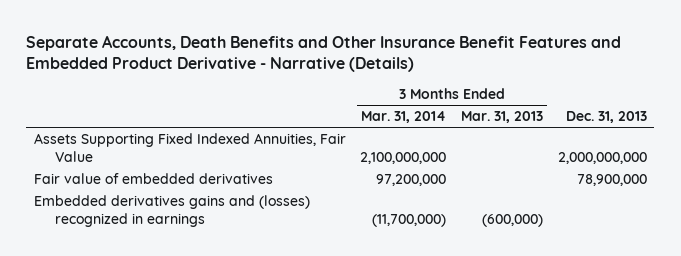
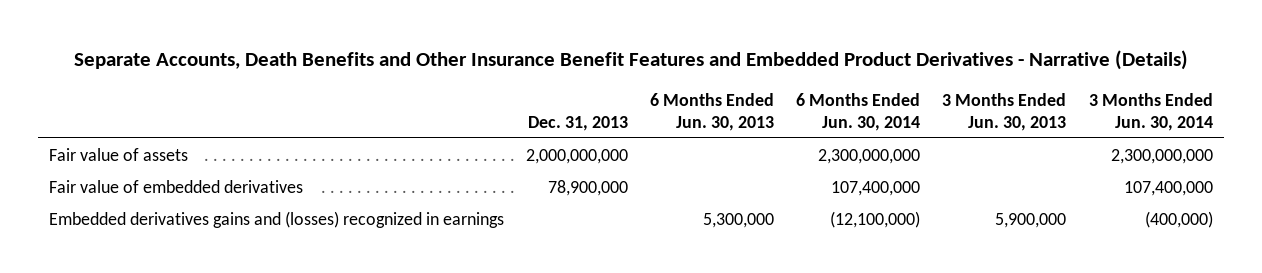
- Separate Accounts, Death Benefits and Other Insurance Benefit Features and Embedded Product Derivative - Narrative (Details)
+ Separate Accounts, Death Benefits and Other Insurance Benefit Features and Embedded Product Derivatives - Narrative (Details)
- | 3 Months Ended Mar. 31, 2014 | 3 Months Ended Mar. 31, 2013 | Dec. 31, 2013
+ | Dec. 31, 2013 | 6 Months Ended Jun. 30, 2013 | 6 Months Ended Jun. 30, 2014 | 3 Months Ended Jun. 30, 2013 | 3 Months Ended Jun. 30, 2014
- Assets Supporting Fixed Indexed Annuities, Fair Value | 2,100,000,000 | | 2,000,000,000
+ Fair value of assets | 2,000,000,000 | | 2,300,000,000 | | 2,300,000,000

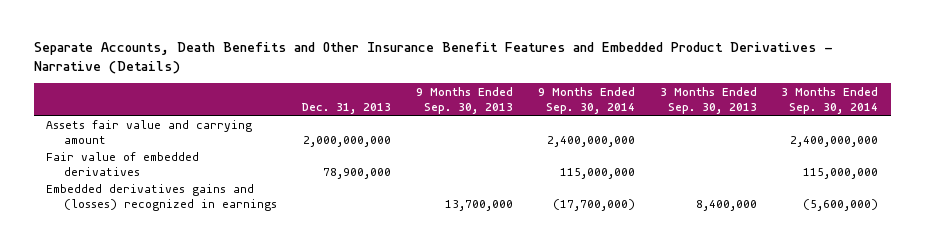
- | Dec. 31, 2013 | 6 Months Ended Jun. 30, 2013 | 6 Months Ended Jun. 30, 2014 | 3 Months Ended Jun. 30, 2013 | 3 Months Ended Jun. 30, 2014
+ | Dec. 31, 2013 | 9 Months Ended Sep. 30, 2013 | 9 Months Ended Sep. 30, 2014 | 3 Months Ended Sep. 30, 2013 | 3 Months Ended Sep. 30, 2014
- Fair value of assets | 2,000,000,000 | | 2,300,000,000 | | 2,300,000,000
+ Assets fair value and carrying amount | 2,000,000,000 | | 2,400,000,000 | | 2,400,000,000

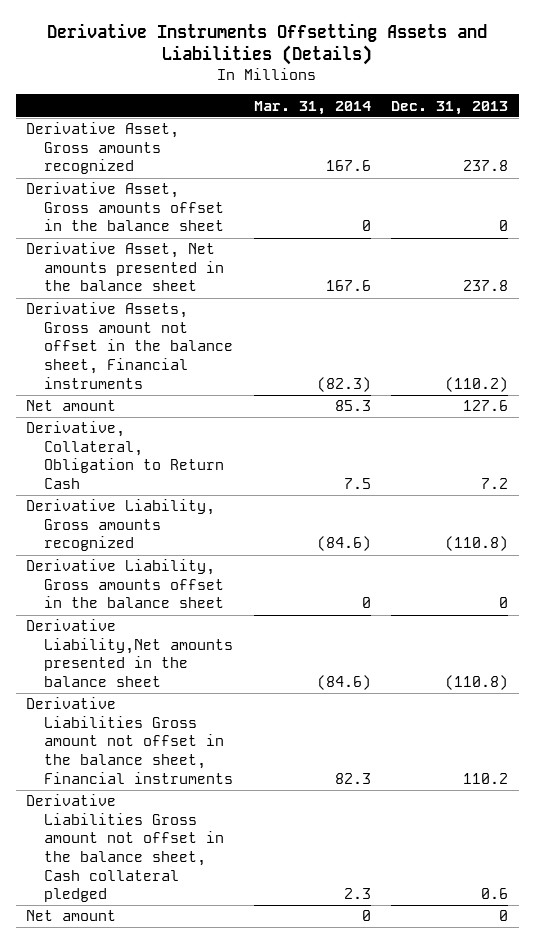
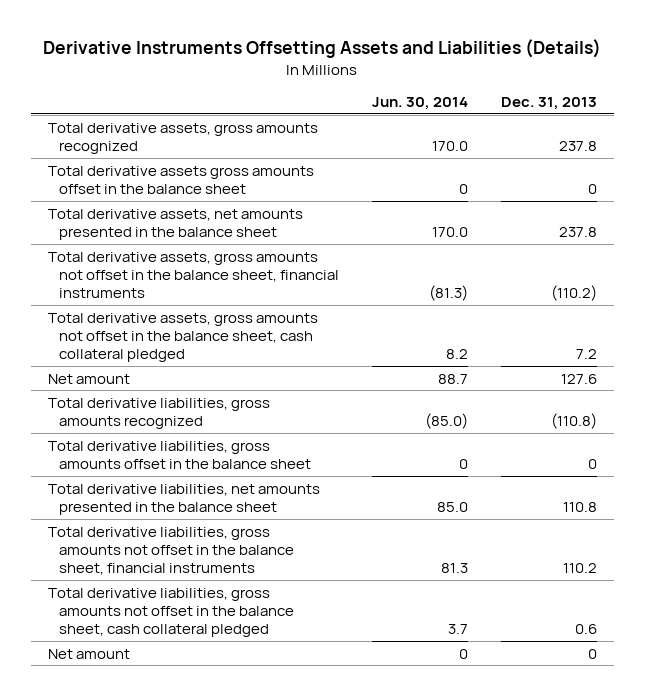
- | Mar. 31, 2014 | Dec. 31, 2013
+ | Jun. 30, 2014 | Dec. 31, 2013
- Derivative Asset, Gross amounts recognized | 167.6 | 237.8
- Derivative Asset, Gross amounts offset in the balance sheet | 0 | 0
- Derivative Asset, Net amounts presented in the balance sheet | 167.6 | 237.8
- Derivative Assets, Gross amount not offset in the balance sheet, Financial instruments | (82.3) | (110.2)
+ Total derivative assets, gross amounts recognized | 170.0 | 237.8
+ Total derivative assets gross amounts offset in the balance sheet | 0 | 0
+ Total derivative assets, net amounts presented in the balance sheet | 170.0 | 237.8
+ Total derivative assets, gross amounts not offset in the balance sheet, financial instruments | (81.3) | (110.2)
+ Total derivative assets, gross amounts not offset in the balance sheet, cash collateral pledged | 8.2 | 7.2
- Derivative, Collateral, Obligation to Return Cash | 7.5 | 7.2
- Derivative Liability, Gross amounts recognized | (84.6) | (110.8)
- Derivative Liability, Gross amounts offset in the balance sheet | 0 | 0
- Derivative Liability,Net amounts presented in the balance sheet | (84.6) | (110.8)
- Derivative Liabilities Gross amount not offset in the balance sheet, Financial instruments | 82.3 | 110.2
- Derivative Liabilities Gross amount not offset in the balance sheet, Cash collateral pledged | 2.3 | 0.6
+ Total derivative liabilities, gross amounts recognized | (85.0) | (110.8)
+ Total derivative liabilities, gross amounts offset in the balance sheet | 0 | 0
+ Total derivative liabilities, net amounts presented in the balance sheet | 85.0 | 110.8
+ Total derivative liabilities, gross amounts not offset in the balance sheet, financial instruments | 81.3 | 110.2
+ Total derivative liabilities, gross amounts not offset in the balance sheet, cash collateral pledged | 3.7 | 0.6

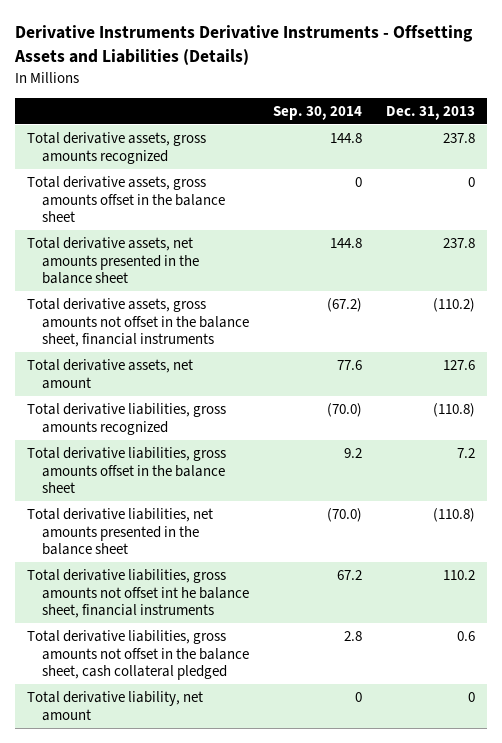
- Derivative Instruments Offsetting Assets and Liabilities (Details)
+ Derivative Instruments Derivative Instruments - Offsetting Assets and Liabilities (Details)
- | Jun. 30, 2014 | Dec. 31, 2013
+ | Sep. 30, 2014 | Dec. 31, 2013
- Total derivative assets gross amounts offset in the balance sheet | 0 | 0
+ Total derivative assets, gross amounts offset in the balance sheet | 0 | 0
- Total derivative assets, gross amounts not offset in the balance sheet, cash collateral pledged | 8.2 | 7.2
- Net amount | 88.7 | 127.6
+ Total derivative assets, net amount | 77.6 | 127.6
- Total derivative liabilities, gross amounts offset in the balance sheet | 0 | 0
- Total derivative liabilities, net amounts presented in the balance sheet | 85.0 | 110.8
- Total derivative liabilities, gross amounts not offset in the balance sheet, financial instruments | 81.3 | 110.2
+ Total derivative liabilities, gross amounts offset in the balance sheet | 9.2 | 7.2
+ Total derivative liabilities, net amounts presented in the balance sheet | (70.0) | (110.8)
+ Total derivative liabilities, gross amounts not offset int he balance sheet, financial instruments | 67.2 | 110.2
- Net amount | 0 | 0
+ Total derivative liability, net amount | 0 | 0

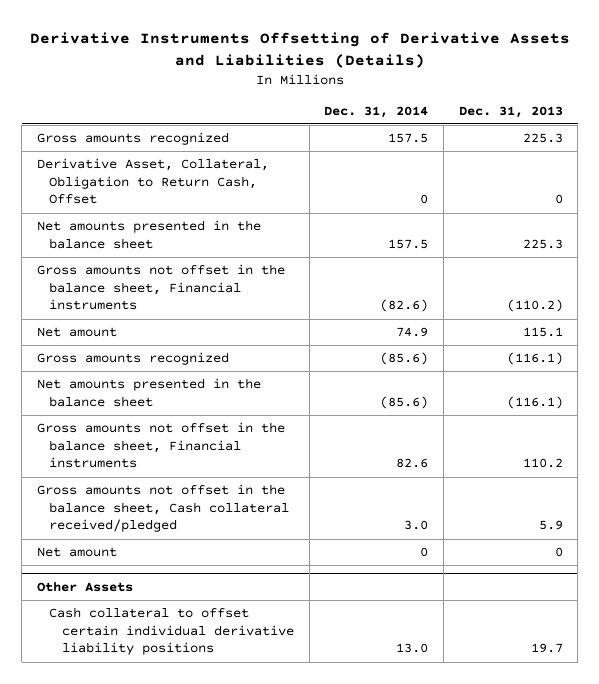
- Derivative Instruments Derivative Instruments - Offsetting Assets and Liabilities (Details)
+ Derivative Instruments Offsetting of Derivative Assets and Liabilities (Details)
- | Sep. 30, 2014 | Dec. 31, 2013
+ | Dec. 31, 2014 | Dec. 31, 2013
- Total derivative assets, gross amounts recognized | 144.8 | 237.8
- Total derivative assets, gross amounts offset in the balance sheet | 0 | 0
- Total derivative assets, net amounts presented in the balance sheet | 144.8 | 237.8
- Total derivative assets, gross amounts not offset in the balance sheet, financial instruments | (67.2) | (110.2)
- Total derivative assets, net amount | 77.6 | 127.6
- Total derivative liabilities, gross amounts recognized | (70.0) | (110.8)
- Total derivative liabilities, gross amounts offset in the balance sheet | 9.2 | 7.2
- Total derivative liabilities, net amounts presented in the balance sheet | (70.0) | (110.8)
- Total derivative liabilities, gross amounts not offset int he balance sheet, financial instruments | 67.2 | 110.2
- Total derivative liabilities, gross amounts not offset in the balance sheet, cash collateral pledged | 2.8 | 0.6
- Total derivative liability, net amount | 0 | 0
+ Gross amounts recognized | 157.5 | 225.3
+ Derivative Asset, Collateral, Obligation to Return Cash, Offset | 0 | 0
+ Net amounts presented in the balance sheet | 157.5 | 225.3
+ Gross amounts not offset in the balance sheet, Financial instruments | (82.6) | (110.2)
+ Net amount | 74.9 | 115.1
+ Gross amounts recognized | (85.6) | (116.1)
+ Net amounts presented in the balance sheet | (85.6) | (116.1)
+ Gross amounts not offset in the balance sheet, Financial instruments | 82.6 | 110.2
+ Gross amounts not offset in the balance sheet, Cash collateral received/pledged | 3.0 | 5.9
+ Net amount | 0 | 0
+ Other Assets
+ Cash collateral to offset certain individual derivative liability positions | 13.0 | 19.7

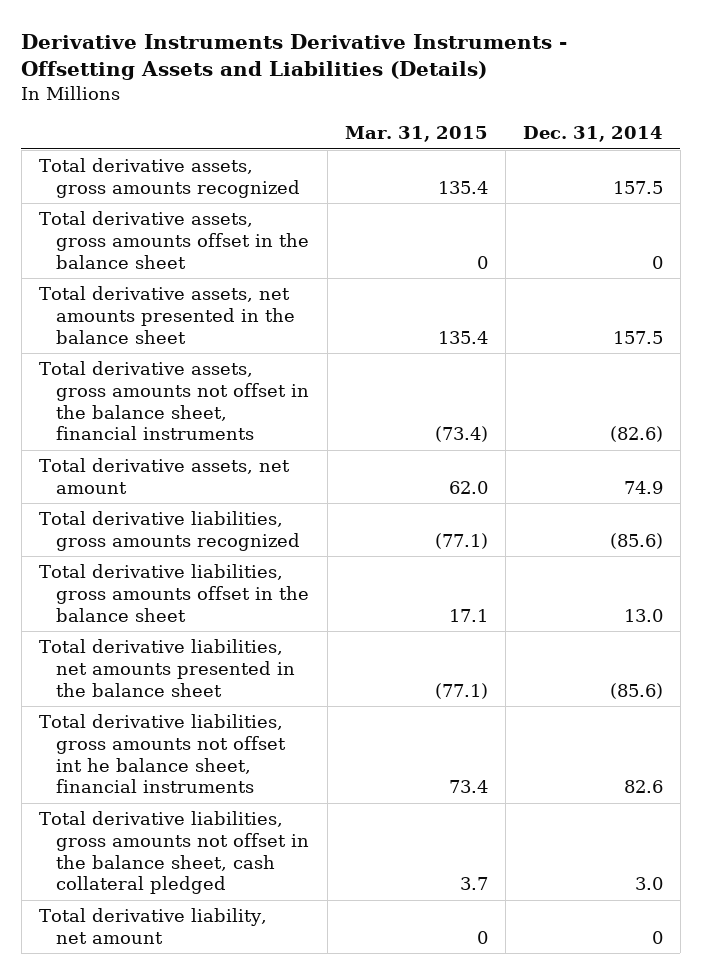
- Derivative Instruments Offsetting of Derivative Assets and Liabilities (Details)
+ Derivative Instruments Derivative Instruments - Offsetting Assets and Liabilities (Details)
- | Dec. 31, 2014 | Dec. 31, 2013
+ | Mar. 31, 2015 | Dec. 31, 2014
- Gross amounts recognized | 157.5 | 225.3
- Derivative Asset, Collateral, Obligation to Return Cash, Offset | 0 | 0
- Net amounts presented in the balance sheet | 157.5 | 225.3
- Gross amounts not offset in the balance sheet, Financial instruments | (82.6) | (110.2)
- Net amount | 74.9 | 115.1
- Gross amounts recognized | (85.6) | (116.1)
- Net amounts presented in the balance sheet | (85.6) | (116.1)
- Gross amounts not offset in the balance sheet, Financial instruments | 82.6 | 110.2
- Gross amounts not offset in the balance sheet, Cash collateral received/pledged | 3.0 | 5.9
- Net amount | 0 | 0
- Other Assets
- Cash collateral to offset certain individual derivative liability positions | 13.0 | 19.7
+ Total derivative assets, gross amounts recognized | 135.4 | 157.5
+ Total derivative assets, gross amounts offset in the balance sheet | 0 | 0
+ Total derivative assets, net amounts presented in the balance sheet | 135.4 | 157.5
+ Total derivative assets, gross amounts not offset in the balance sheet, financial instruments | (73.4) | (82.6)
+ Total derivative assets, net amount | 62.0 | 74.9
+ Total derivative liabilities, gross amounts recognized | (77.1) | (85.6)
+ Total derivative liabilities, gross amounts offset in the balance sheet | 17.1 | 13.0
+ Total derivative liabilities, net amounts presented in the balance sheet | (77.1) | (85.6)
+ Total derivative liabilities, gross amounts not offset int he balance sheet, financial instruments | 73.4 | 82.6
+ Total derivative liabilities, gross amounts not offset in the balance sheet, cash collateral pledged | 3.7 | 3.0
+ Total derivative liability, net amount | 0 | 0

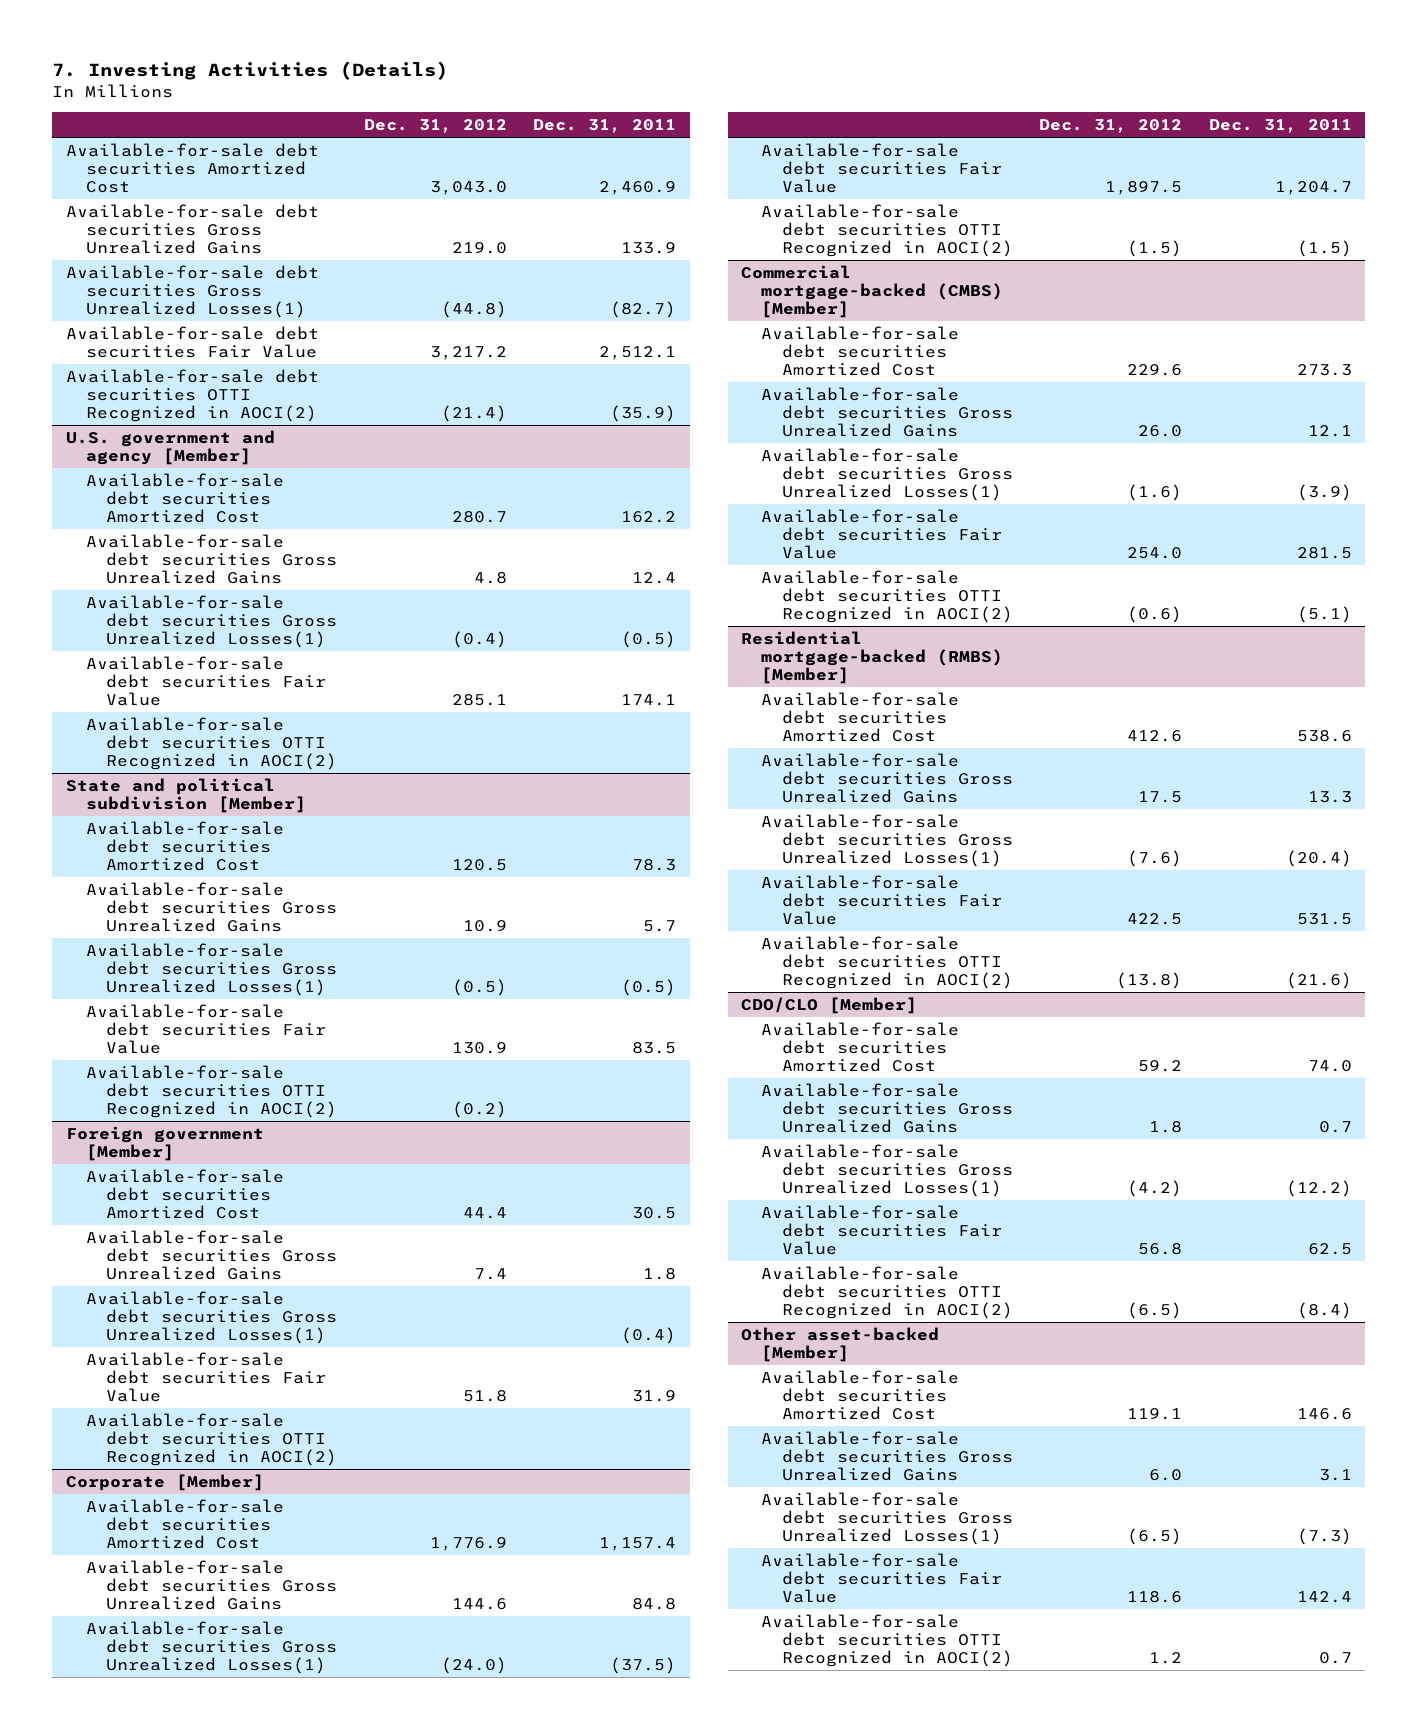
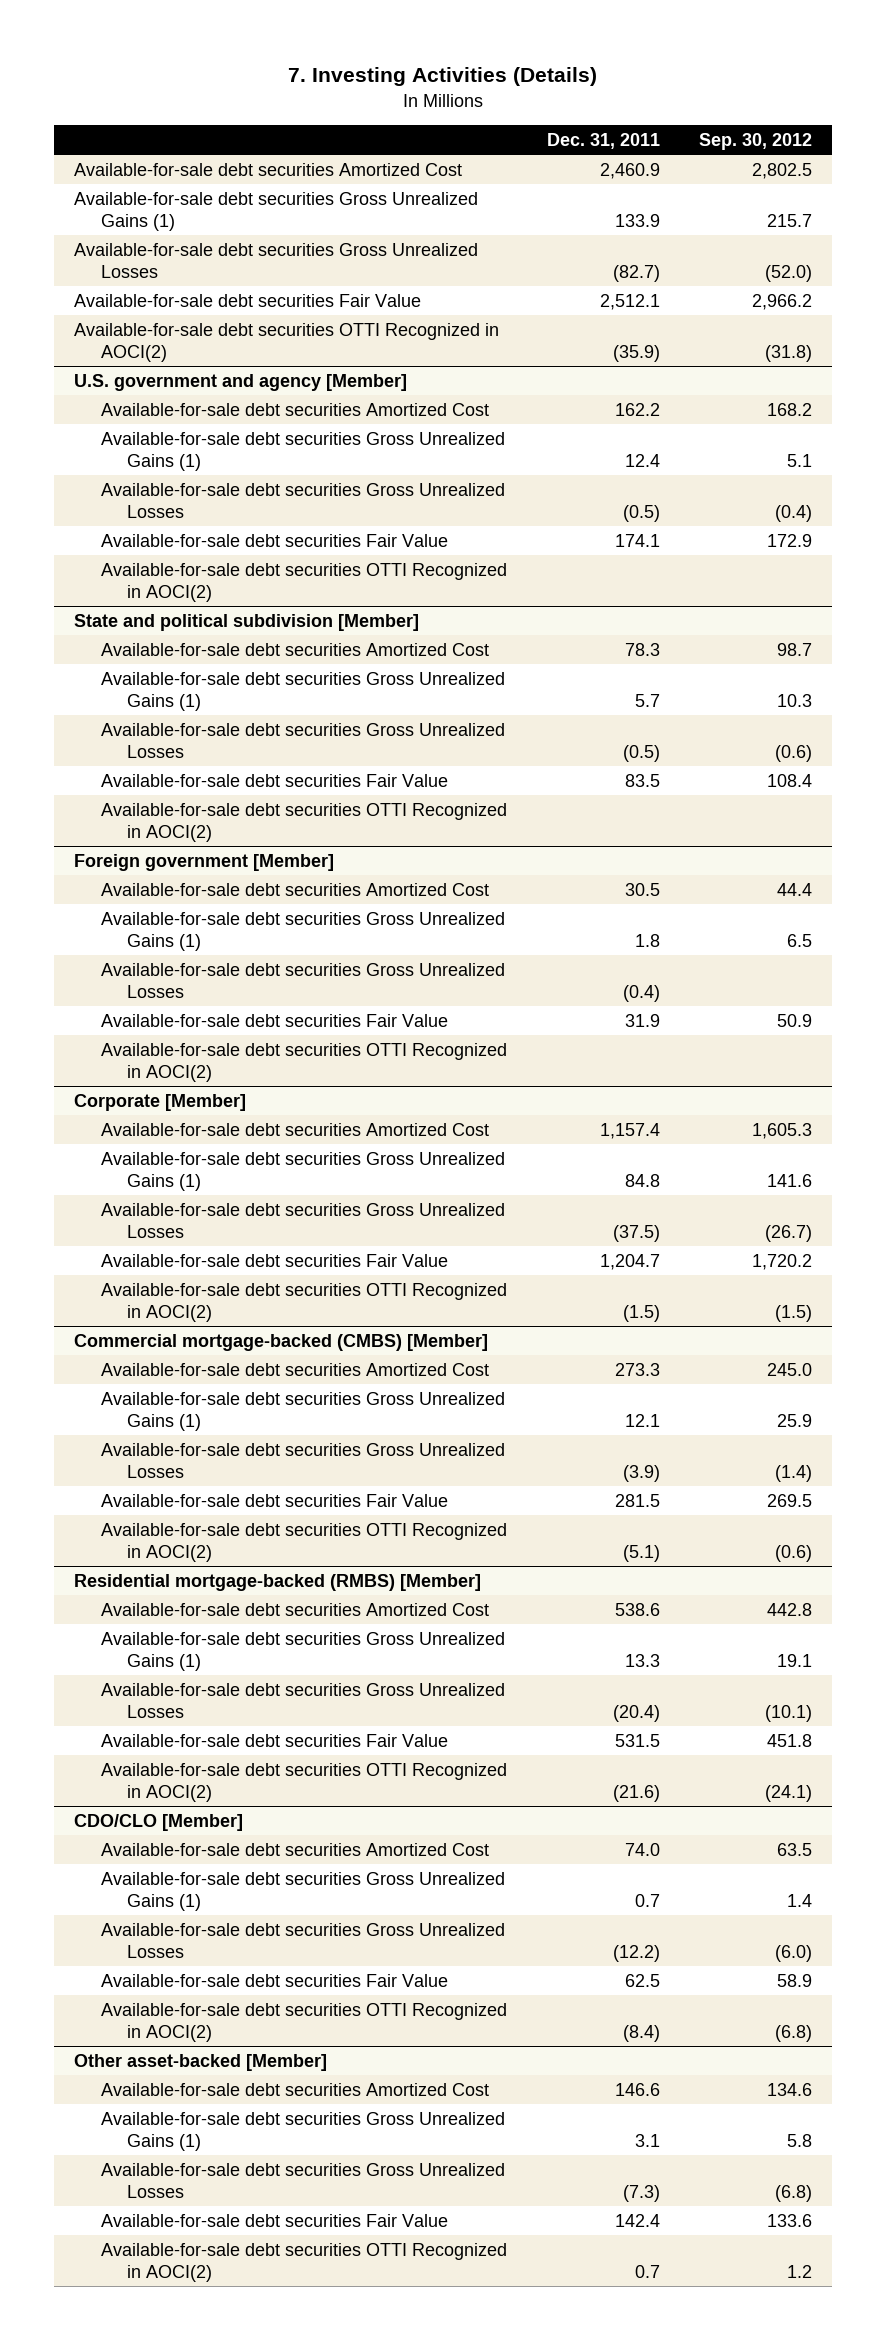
- | Dec. 31, 2012 | Dec. 31, 2011
+ | Dec. 31, 2011 | Sep. 30, 2012
- Available-for-sale debt securities Gross Unrealized Gains | 219.0 | 133.9
- Available-for-sale debt securities Gross Unrealized Losses(1) | (44.8) | (82.7)
+ Available-for-sale debt securities Gross Unrealized Gains (1) | 133.9 | 215.7
+ Available-for-sale debt securities Gross Unrealized Losses | (82.7) | (52.0)
@ U.S. government and agency [Member]
- Available-for-sale debt securities Gross Unrealized Gains | 4.8 | 12.4
- Available-for-sale debt securities Gross Unrealized Losses(1) | (0.4) | (0.5)
+ Available-for-sale debt securities Gross Unrealized Gains (1) | 12.4 | 5.1
+ Available-for-sale debt securities Gross Unrealized Losses | (0.5) | (0.4)
@ State and political subdivision [Member]
- Available-for-sale debt securities Gross Unrealized Gains | 10.9 | 5.7
- Available-for-sale debt securities Gross Unrealized Losses(1) | (0.5) | (0.5)
+ Available-for-sale debt securities Gross Unrealized Gains (1) | 5.7 | 10.3
+ Available-for-sale debt securities Gross Unrealized Losses | (0.5) | (0.6)
@ Foreign government [Member]
- Available-for-sale debt securities Gross Unrealized Gains | 7.4 | 1.8
- Available-for-sale debt securities Gross Unrealized Losses(1) | | (0.4)
+ Available-for-sale debt securities Gross Unrealized Gains (1) | 1.8 | 6.5
+ Available-for-sale debt securities Gross Unrealized Losses | (0.4) |
@ Corporate [Member]
- Available-for-sale debt securities Gross Unrealized Gains | 144.6 | 84.8
- Available-for-sale debt securities Gross Unrealized Losses(1) | (24.0) | (37.5)
+ Available-for-sale debt securities Gross Unrealized Gains (1) | 84.8 | 141.6
+ Available-for-sale debt securities Gross Unrealized Losses | (37.5) | (26.7)
@ Commercial mortgage-backed (CMBS) [Member]
- Available-for-sale debt securities Gross Unrealized Gains | 26.0 | 12.1
- Available-for-sale debt securities Gross Unrealized Losses(1) | (1.6) | (3.9)
+ Available-for-sale debt securities Gross Unrealized Gains (1) | 12.1 | 25.9
+ Available-for-sale debt securities Gross Unrealized Losses | (3.9) | (1.4)
@ Residential mortgage-backed (RMBS) [Member]
- Available-for-sale debt securities Gross Unrealized Gains | 17.5 | 13.3
- Available-for-sale debt securities Gross Unrealized Losses(1) | (7.6) | (20.4)
+ Available-for-sale debt securities Gross Unrealized Gains (1) | 13.3 | 19.1
+ Available-for-sale debt securities Gross Unrealized Losses | (20.4) | (10.1)
@ CDO/CLO [Member]
- Available-for-sale debt securities Gross Unrealized Gains | 1.8 | 0.7
- Available-for-sale debt securities Gross Unrealized Losses(1) | (4.2) | (12.2)
+ Available-for-sale debt securities Gross Unrealized Gains (1) | 0.7 | 1.4
+ Available-for-sale debt securities Gross Unrealized Losses | (12.2) | (6.0)
@ Other asset-backed [Member]
- Available-for-sale debt securities Gross Unrealized Gains | 6.0 | 3.1
- Available-for-sale debt securities Gross Unrealized Losses(1) | (6.5) | (7.3)
+ Available-for-sale debt securities Gross Unrealized Gains (1) | 3.1 | 5.8
+ Available-for-sale debt securities Gross Unrealized Losses | (7.3) | (6.8)

